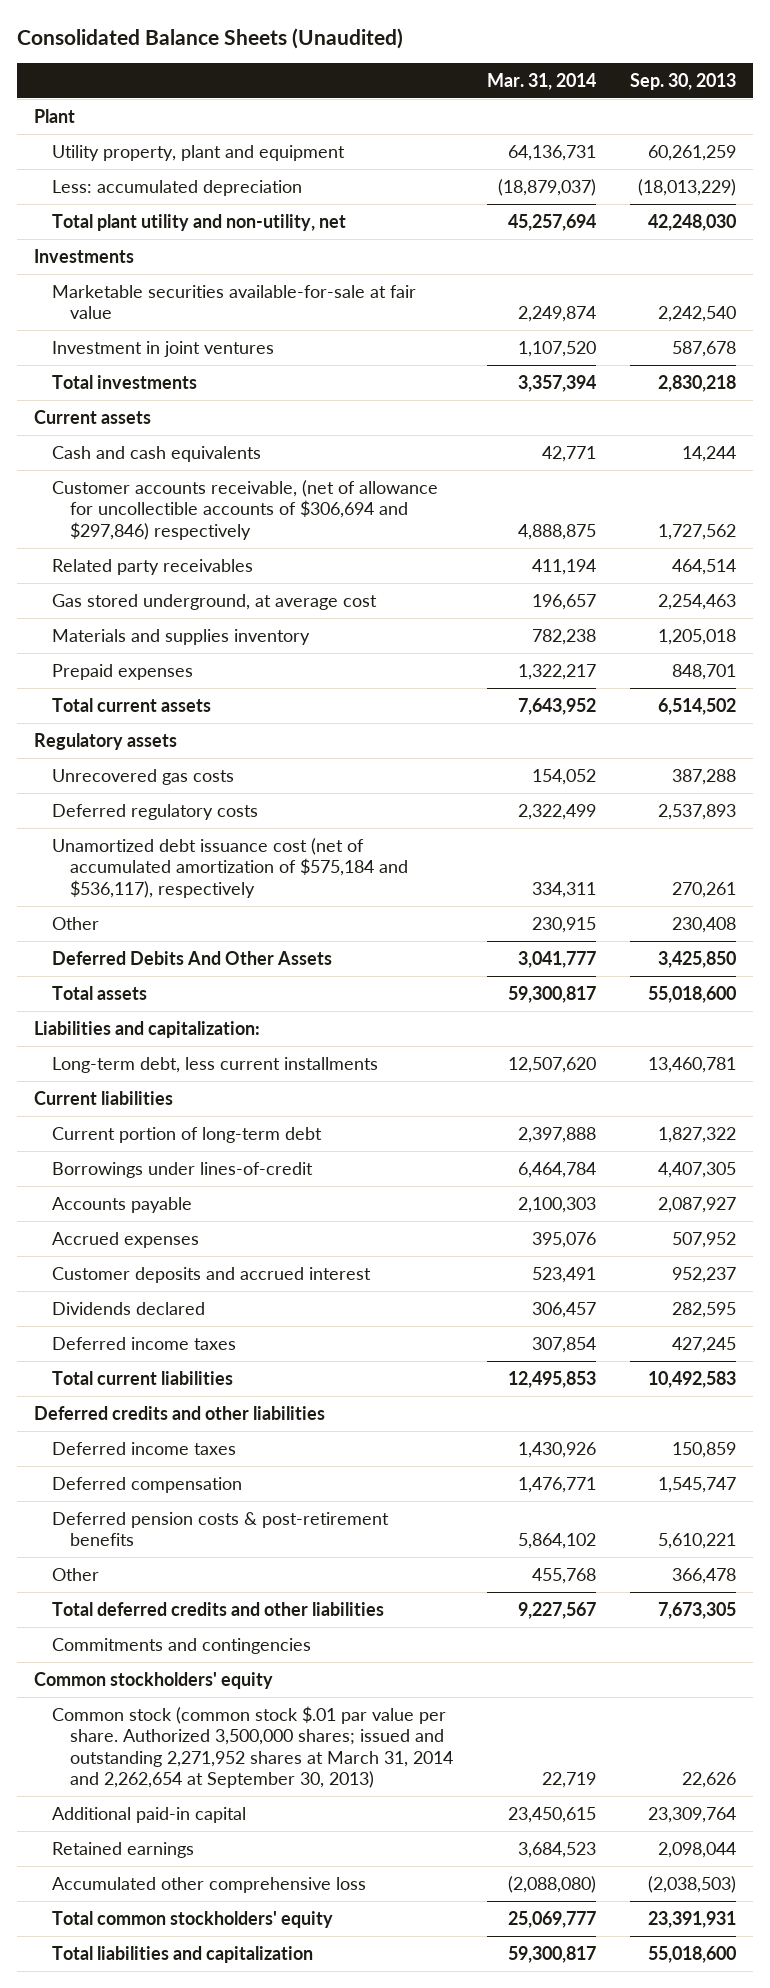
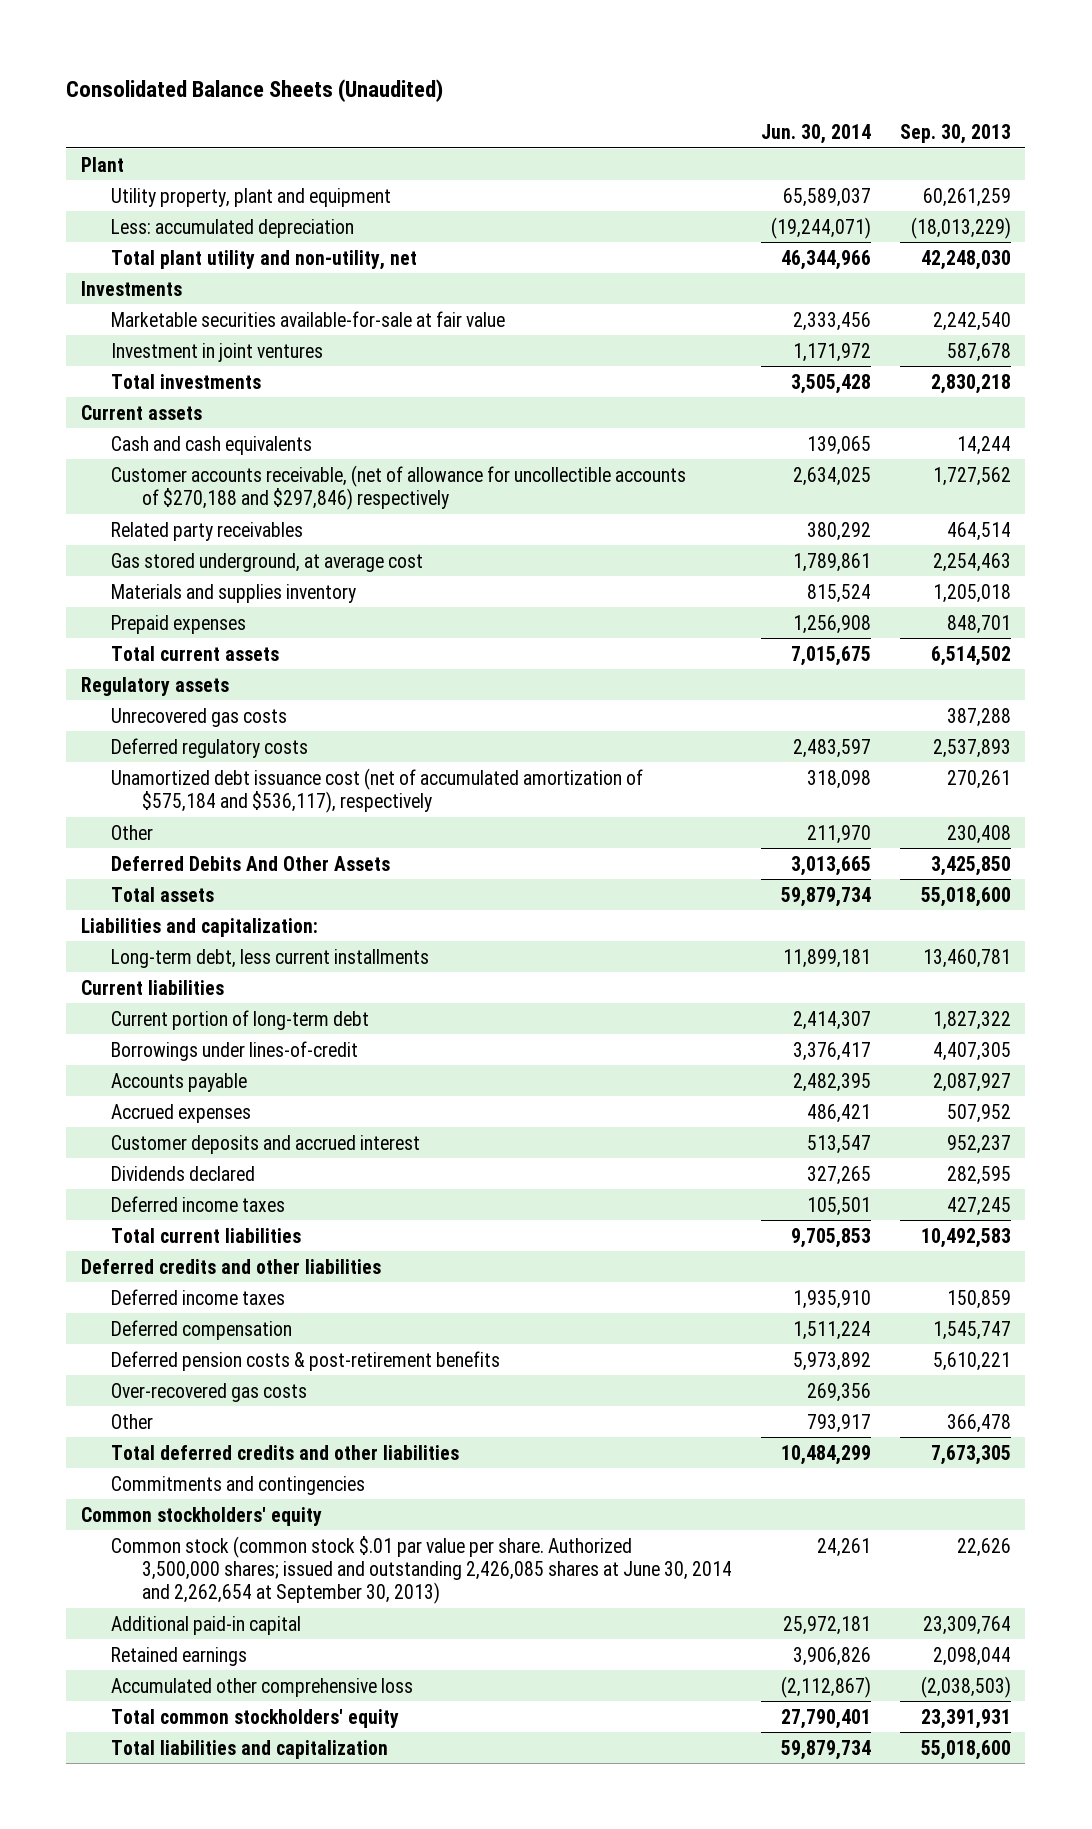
- | Mar. 31, 2014 | Sep. 30, 2013
+ | Jun. 30, 2014 | Sep. 30, 2013
- Customer accounts receivable, (net of allowance for uncollectible accounts of $306,694 and $297,846) respectively | 4,888,875 | 1,727,562
+ Customer accounts receivable, (net of allowance for uncollectible accounts of $270,188 and $297,846) respectively | 2,634,025 | 1,727,562
+ Over-recovered gas costs | 269,356 |
- Common stock (common stock $.01 par value per share. Authorized 3,500,000 shares; issued and outstanding 2,271,952 shares at March 31, 2014 and 2,262,654 at September 30, 2013) | 22,719 | 22,626
+ Common stock (common stock $.01 par value per share. Authorized 3,500,000 shares; issued and outstanding 2,426,085 shares at June 30, 2014 and 2,262,654 at September 30, 2013) | 24,261 | 22,626

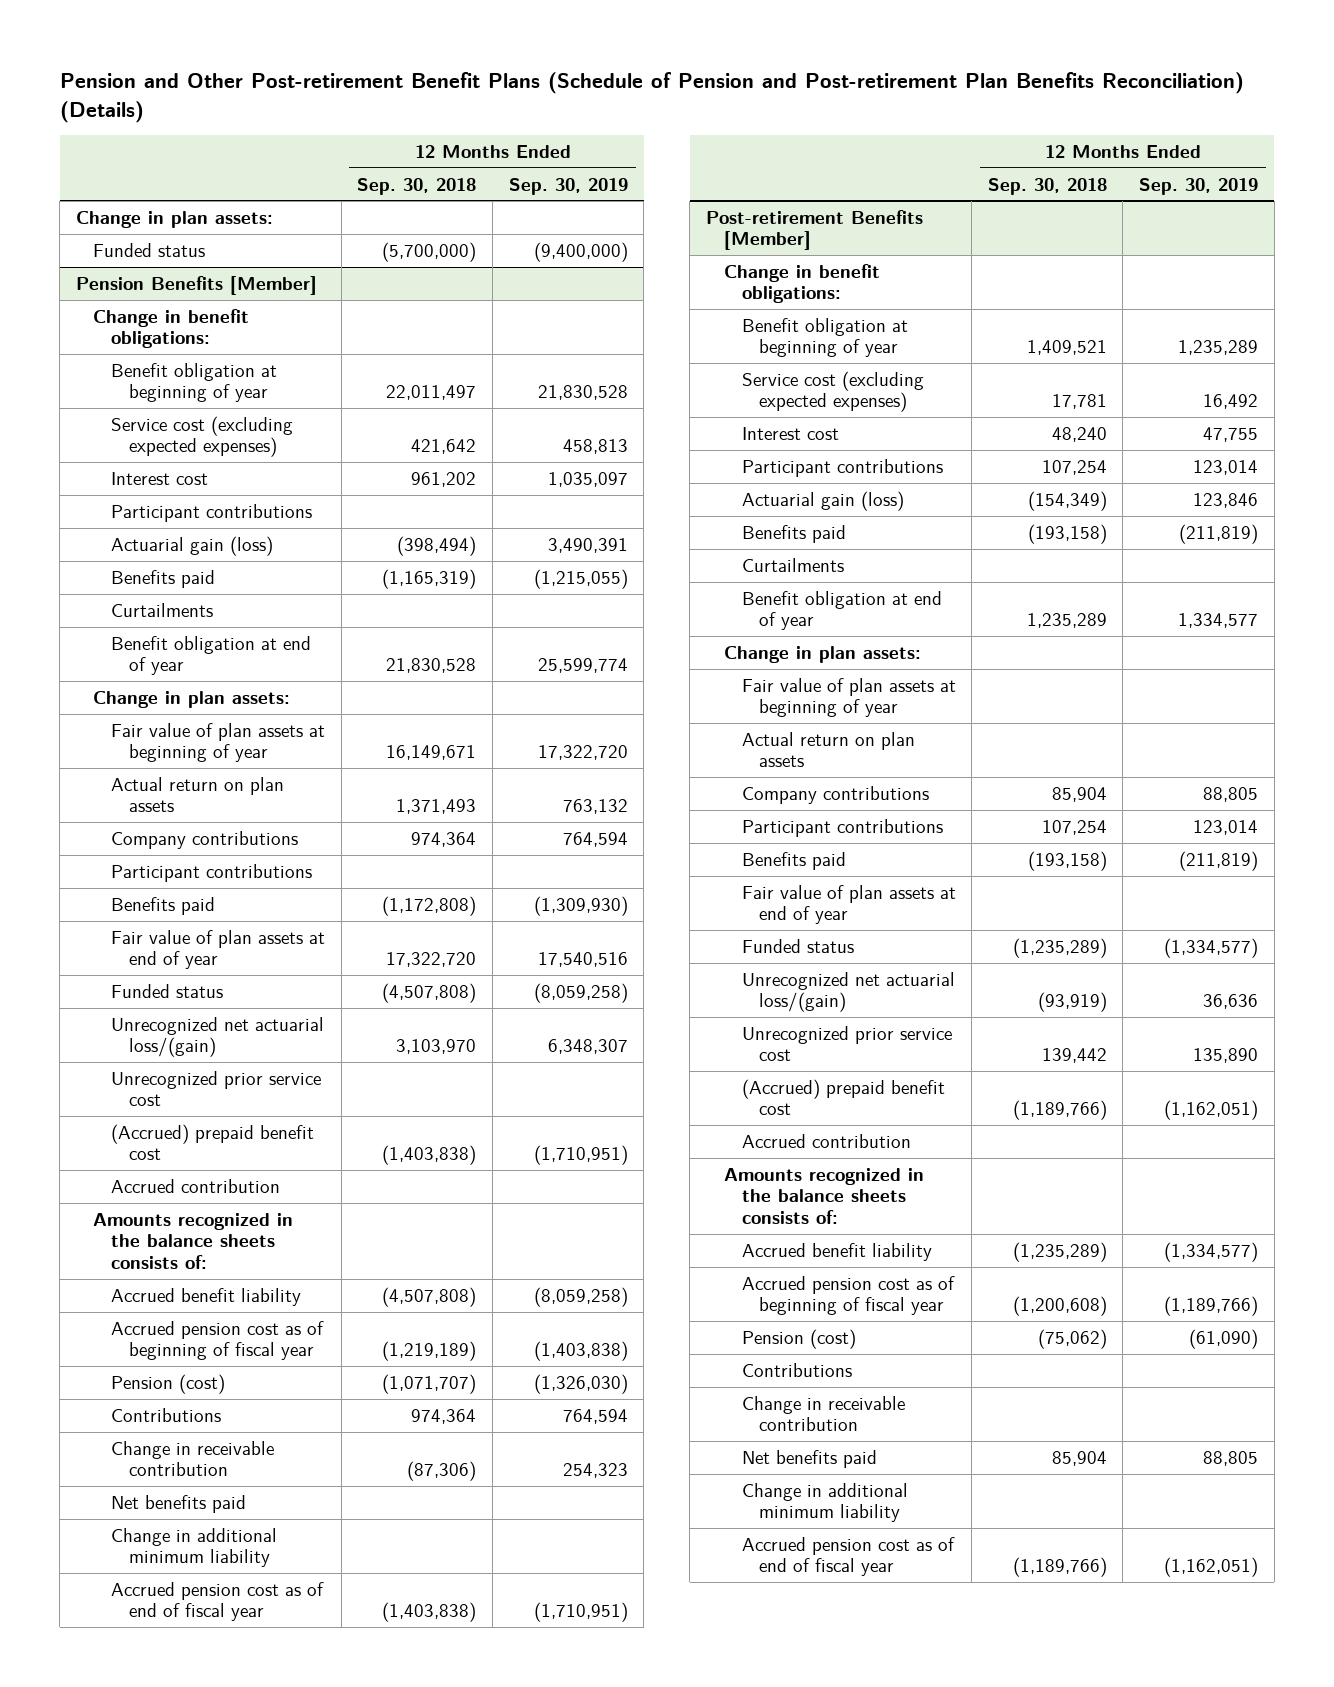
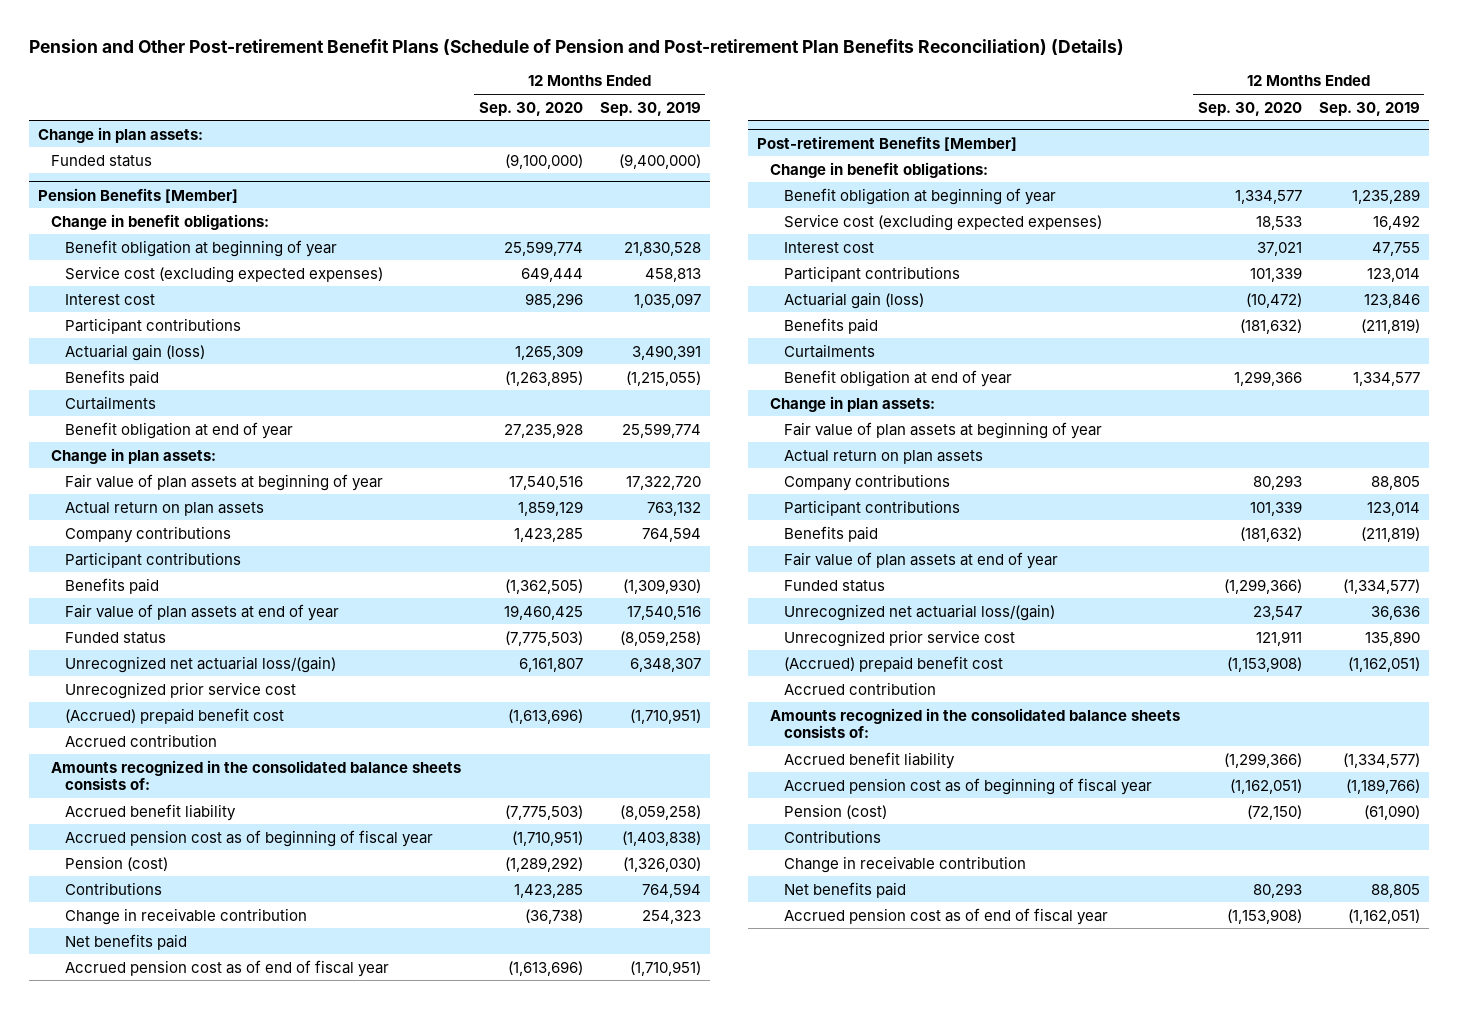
- | 12 Months Ended Sep. 30, 2018 | 12 Months Ended Sep. 30, 2019
+ | 12 Months Ended Sep. 30, 2020 | 12 Months Ended Sep. 30, 2019
@ Pension Benefits [Member]
- Amounts recognized in the balance sheets consists of:
+ Amounts recognized in the consolidated balance sheets consists of:
- Change in additional minimum liability
@ Post-retirement Benefits [Member]
- Amounts recognized in the balance sheets consists of:
+ Amounts recognized in the consolidated balance sheets consists of:
- Change in additional minimum liability

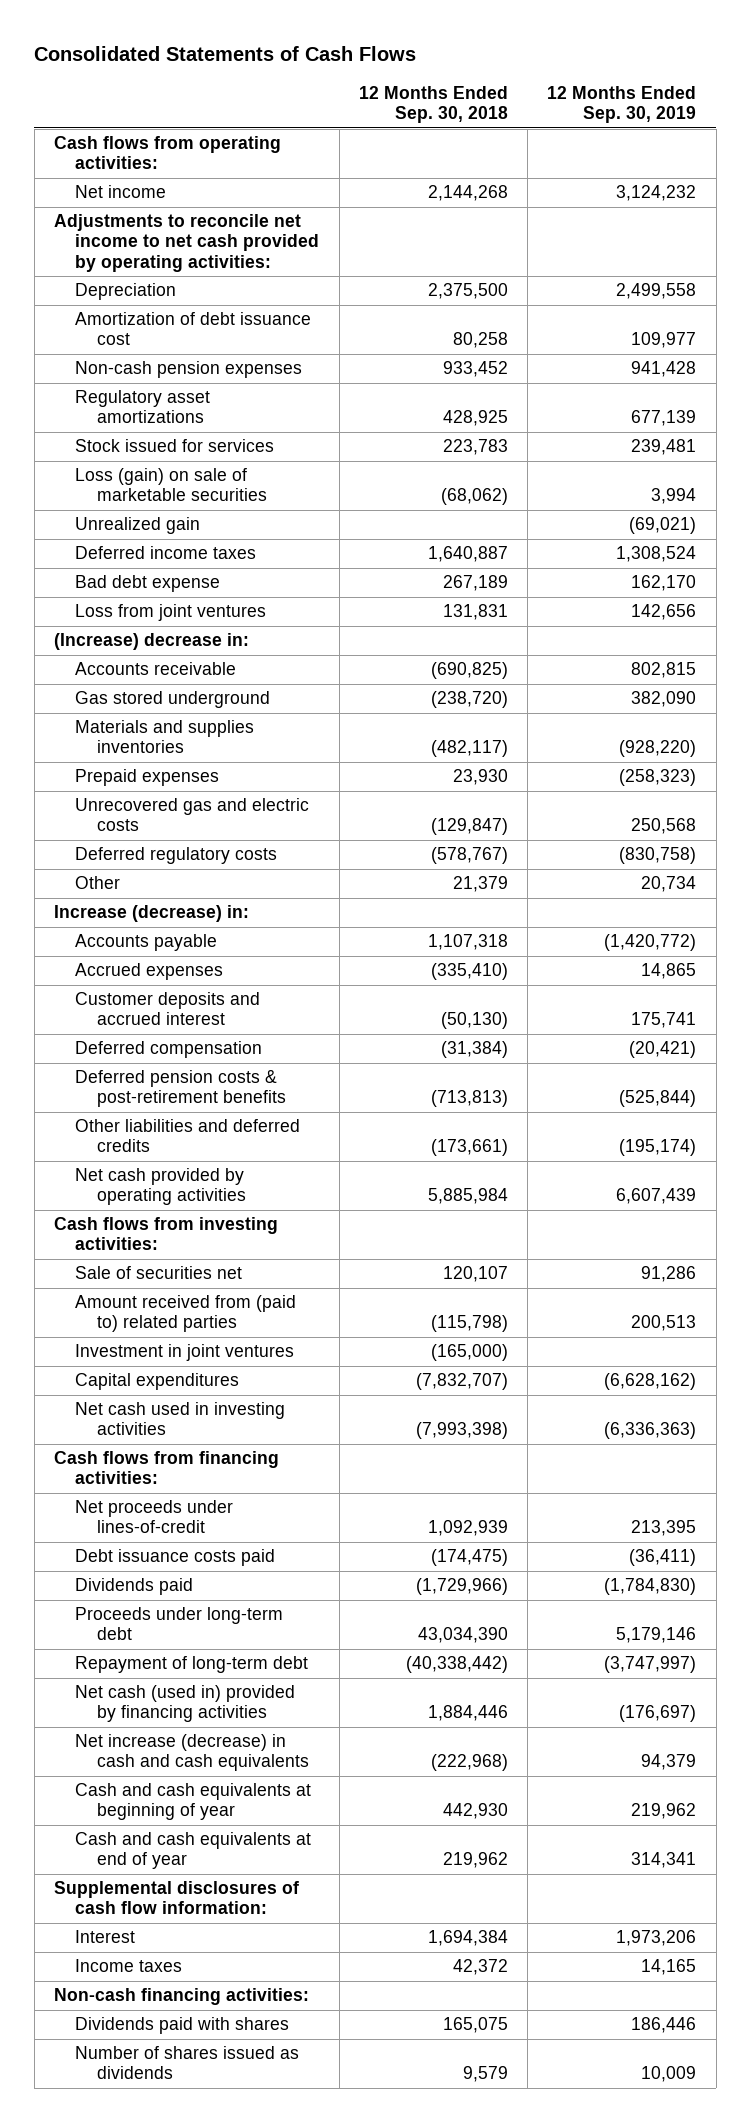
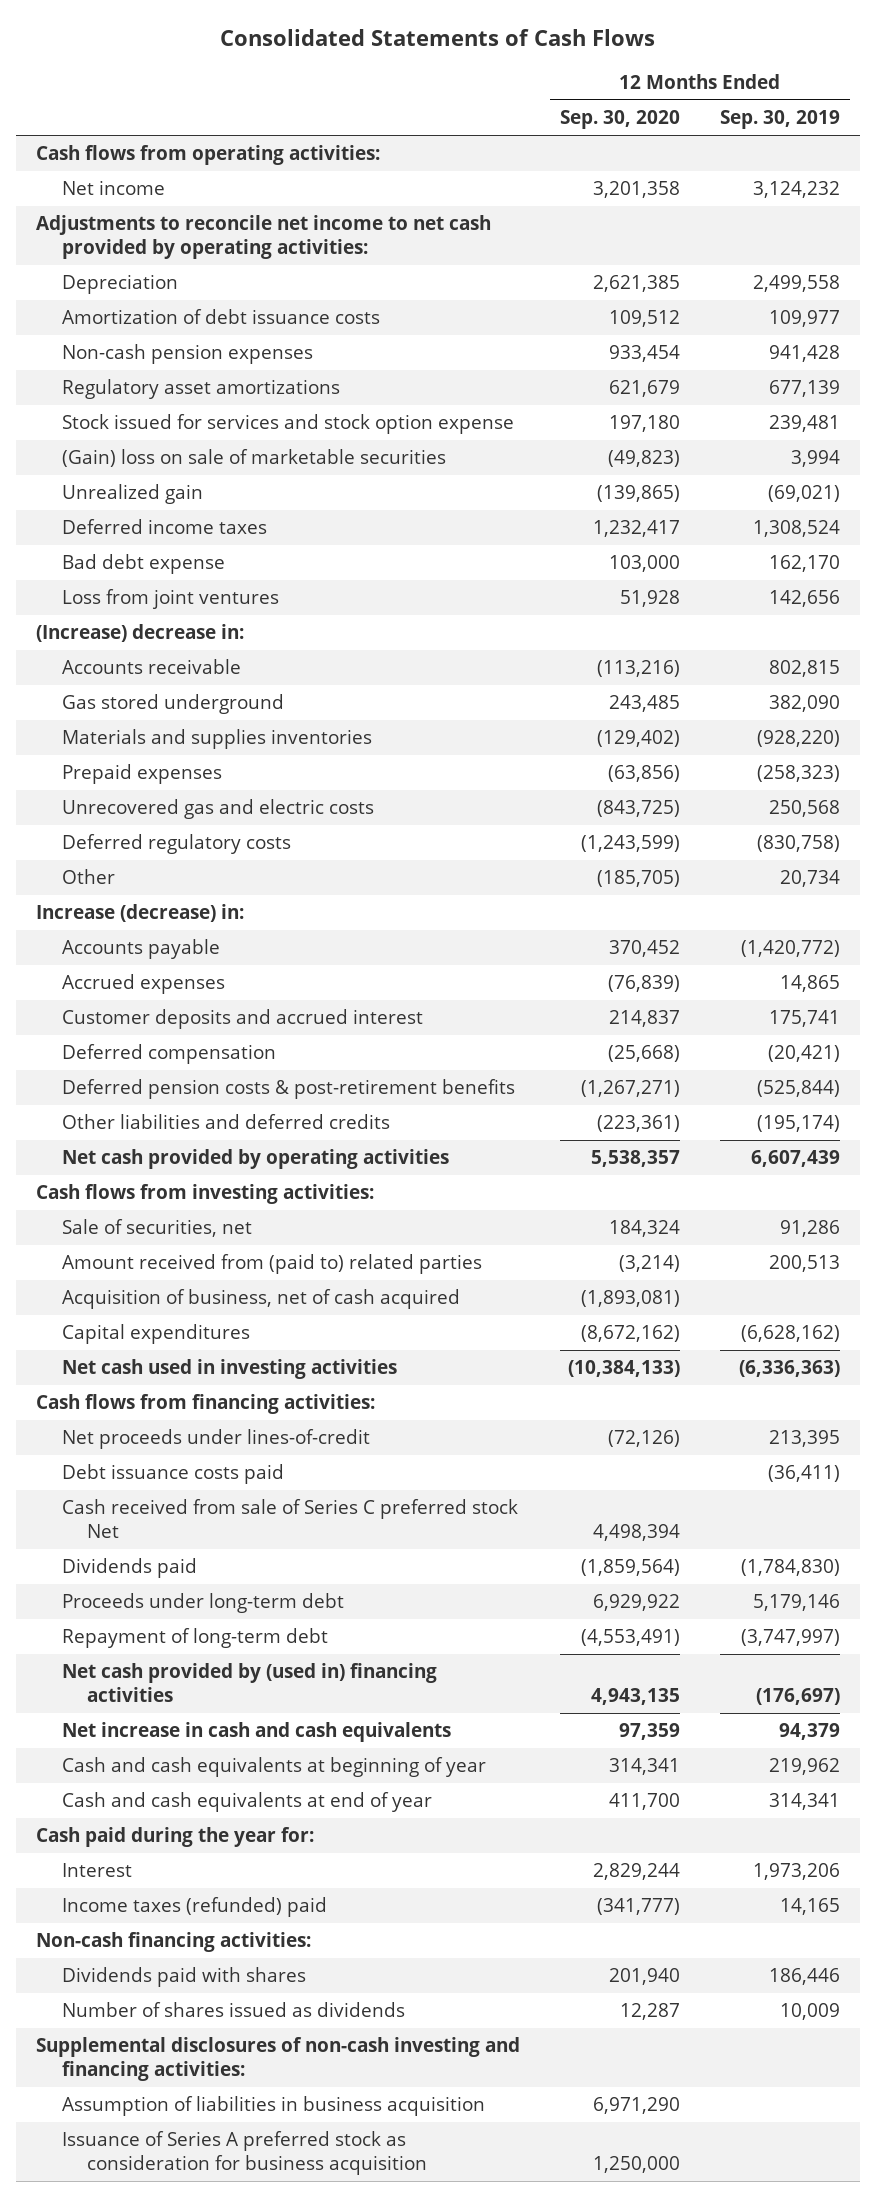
- | 12 Months Ended Sep. 30, 2018 | 12 Months Ended Sep. 30, 2019
+ | 12 Months Ended Sep. 30, 2020 | 12 Months Ended Sep. 30, 2019
- Amortization of debt issuance cost | 80,258 | 109,977
+ Amortization of debt issuance costs | 109,512 | 109,977
- Stock issued for services | 223,783 | 239,481
- Loss (gain) on sale of marketable securities | (68,062) | 3,994
+ Stock issued for services and stock option expense | 197,180 | 239,481
+ (Gain) loss on sale of marketable securities | (49,823) | 3,994
- Sale of securities net | 120,107 | 91,286
+ Sale of securities, net | 184,324 | 91,286
- Investment in joint ventures | (165,000) |
+ Acquisition of business, net of cash acquired | (1,893,081) |
+ Cash received from sale of Series C preferred stock Net | 4,498,394 |
- Net cash (used in) provided by financing activities | 1,884,446 | (176,697)
- Net increase (decrease) in cash and cash equivalents | (222,968) | 94,379
+ Net cash provided by (used in) financing activities | 4,943,135 | (176,697)
+ Net increase in cash and cash equivalents | 97,359 | 94,379
- Supplemental disclosures of cash flow information:
+ Cash paid during the year for:
- Income taxes | 42,372 | 14,165
+ Income taxes (refunded) paid | (341,777) | 14,165
+ Supplemental disclosures of non-cash investing and financing activities:
+ Assumption of liabilities in business acquisition | 6,971,290 |
+ Issuance of Series A preferred stock as consideration for business acquisition | 1,250,000 |

